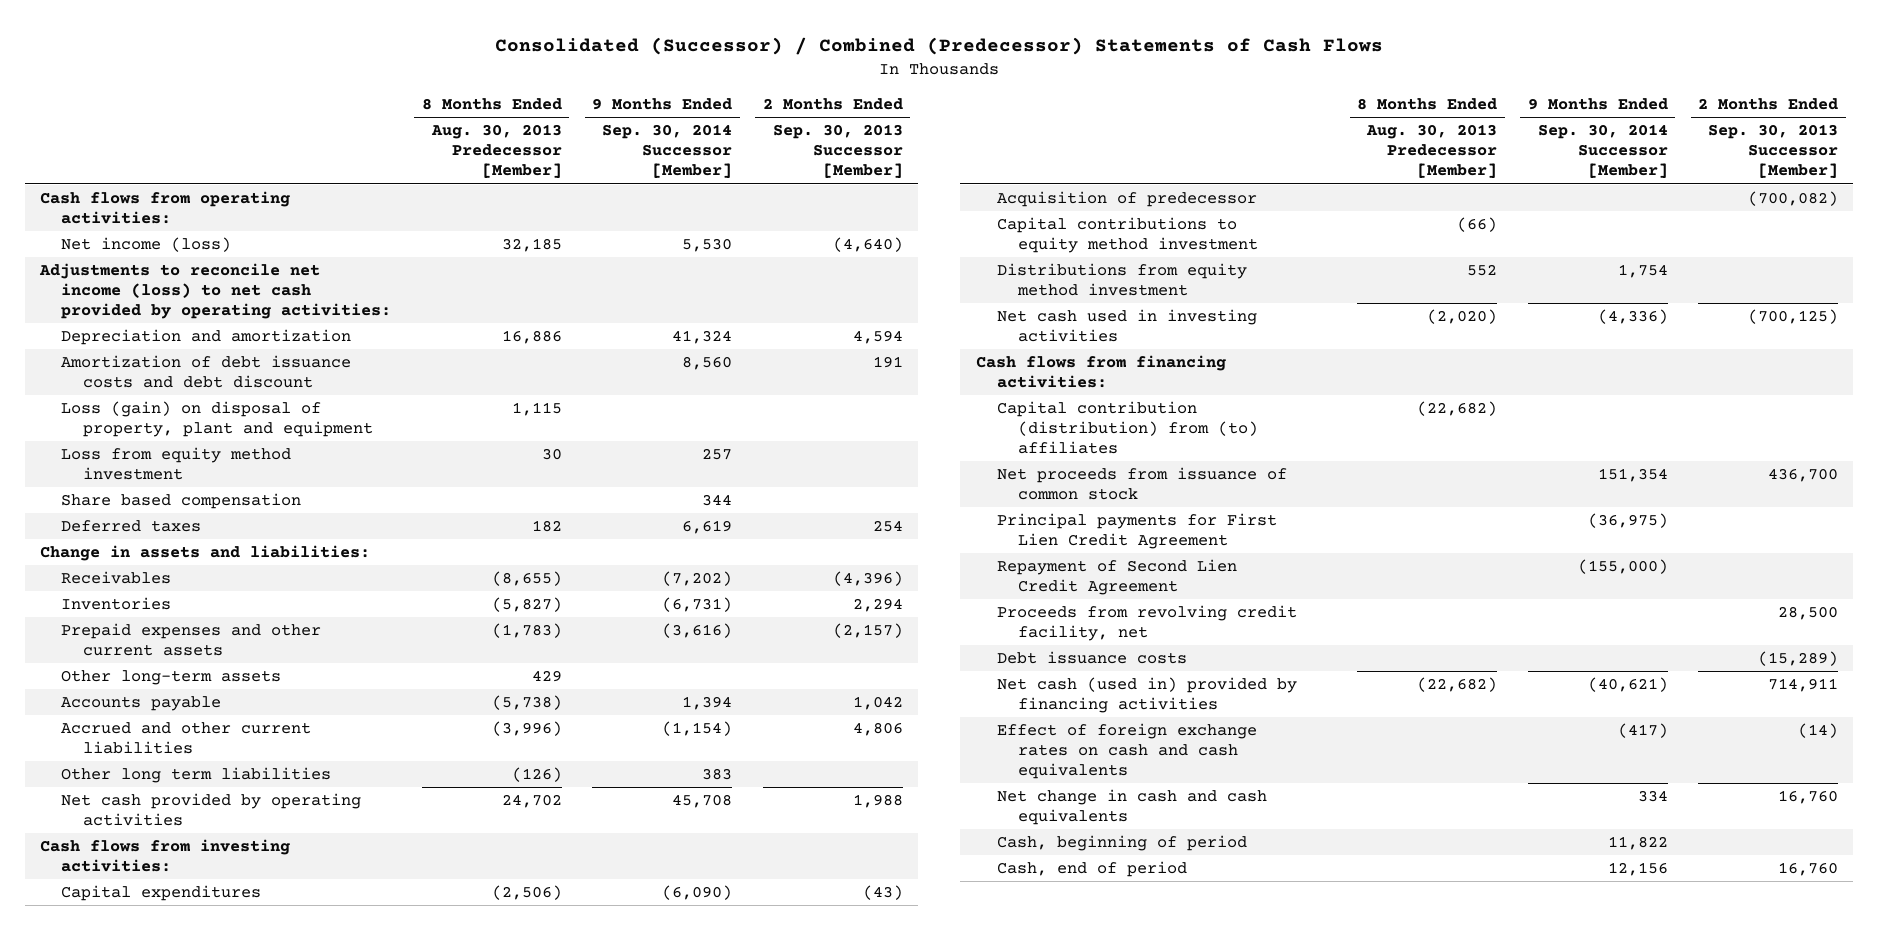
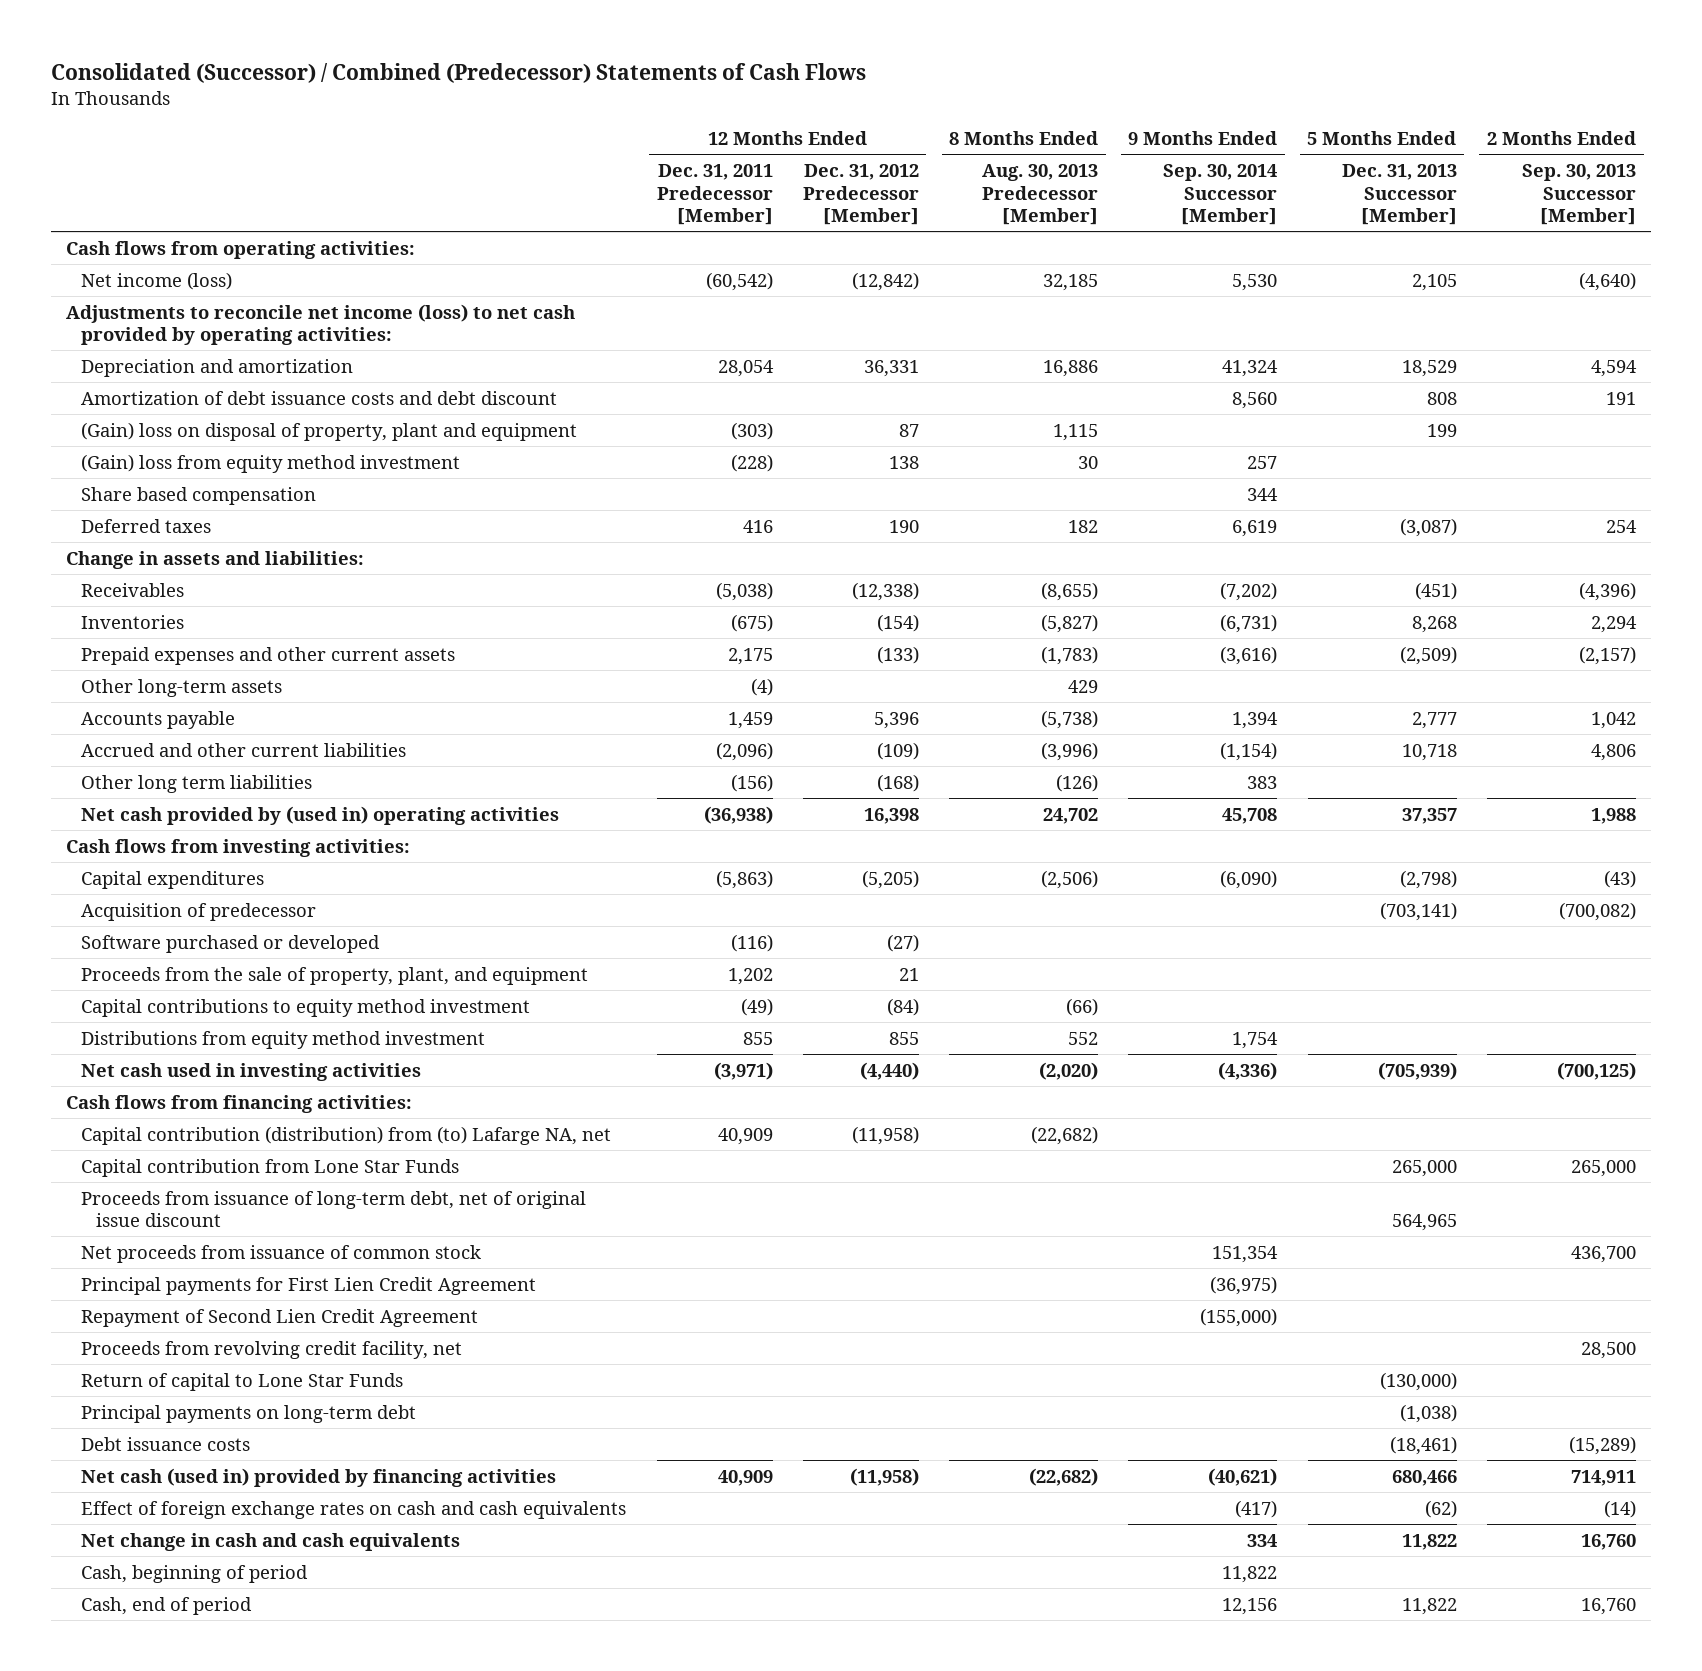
- | 8 Months Ended Aug. 30, 2013 Predecessor [Member] | 9 Months Ended Sep. 30, 2014 Successor [Member] | 2 Months Ended Sep. 30, 2013 Successor [Member]
+ | 12 Months Ended Dec. 31, 2011 Predecessor [Member] | 12 Months Ended Dec. 31, 2012 Predecessor [Member] | 8 Months Ended Aug. 30, 2013 Predecessor [Member] | 9 Months Ended Sep. 30, 2014 Successor [Member] | 5 Months Ended Dec. 31, 2013 Successor [Member] | 2 Months Ended Sep. 30, 2013 Successor [Member]
- Loss (gain) on disposal of property, plant and equipment | 1,115 | |
- Loss from equity method investment | 30 | 257 |
+ (Gain) loss on disposal of property, plant and equipment | (303) | 87 | 1,115 | | 199 |
+ (Gain) loss from equity method investment | (228) | 138 | 30 | 257 | |
- Net cash provided by operating activities | 24,702 | 45,708 | 1,988
+ Net cash provided by (used in) operating activities | (36,938) | 16,398 | 24,702 | 45,708 | 37,357 | 1,988
+ Software purchased or developed | (116) | (27) | | | |
+ Proceeds from the sale of property, plant, and equipment | 1,202 | 21 | | | |
- Capital contribution (distribution) from (to) affiliates | (22,682) | |
+ Capital contribution (distribution) from (to) Lafarge NA, net | 40,909 | (11,958) | (22,682) | | |
+ Capital contribution from Lone Star Funds | | | | | 265,000 | 265,000
+ Proceeds from issuance of long-term debt, net of original issue discount | | | | | 564,965 |
+ Return of capital to Lone Star Funds | | | | | (130,000) |
+ Principal payments on long-term debt | | | | | (1,038) |

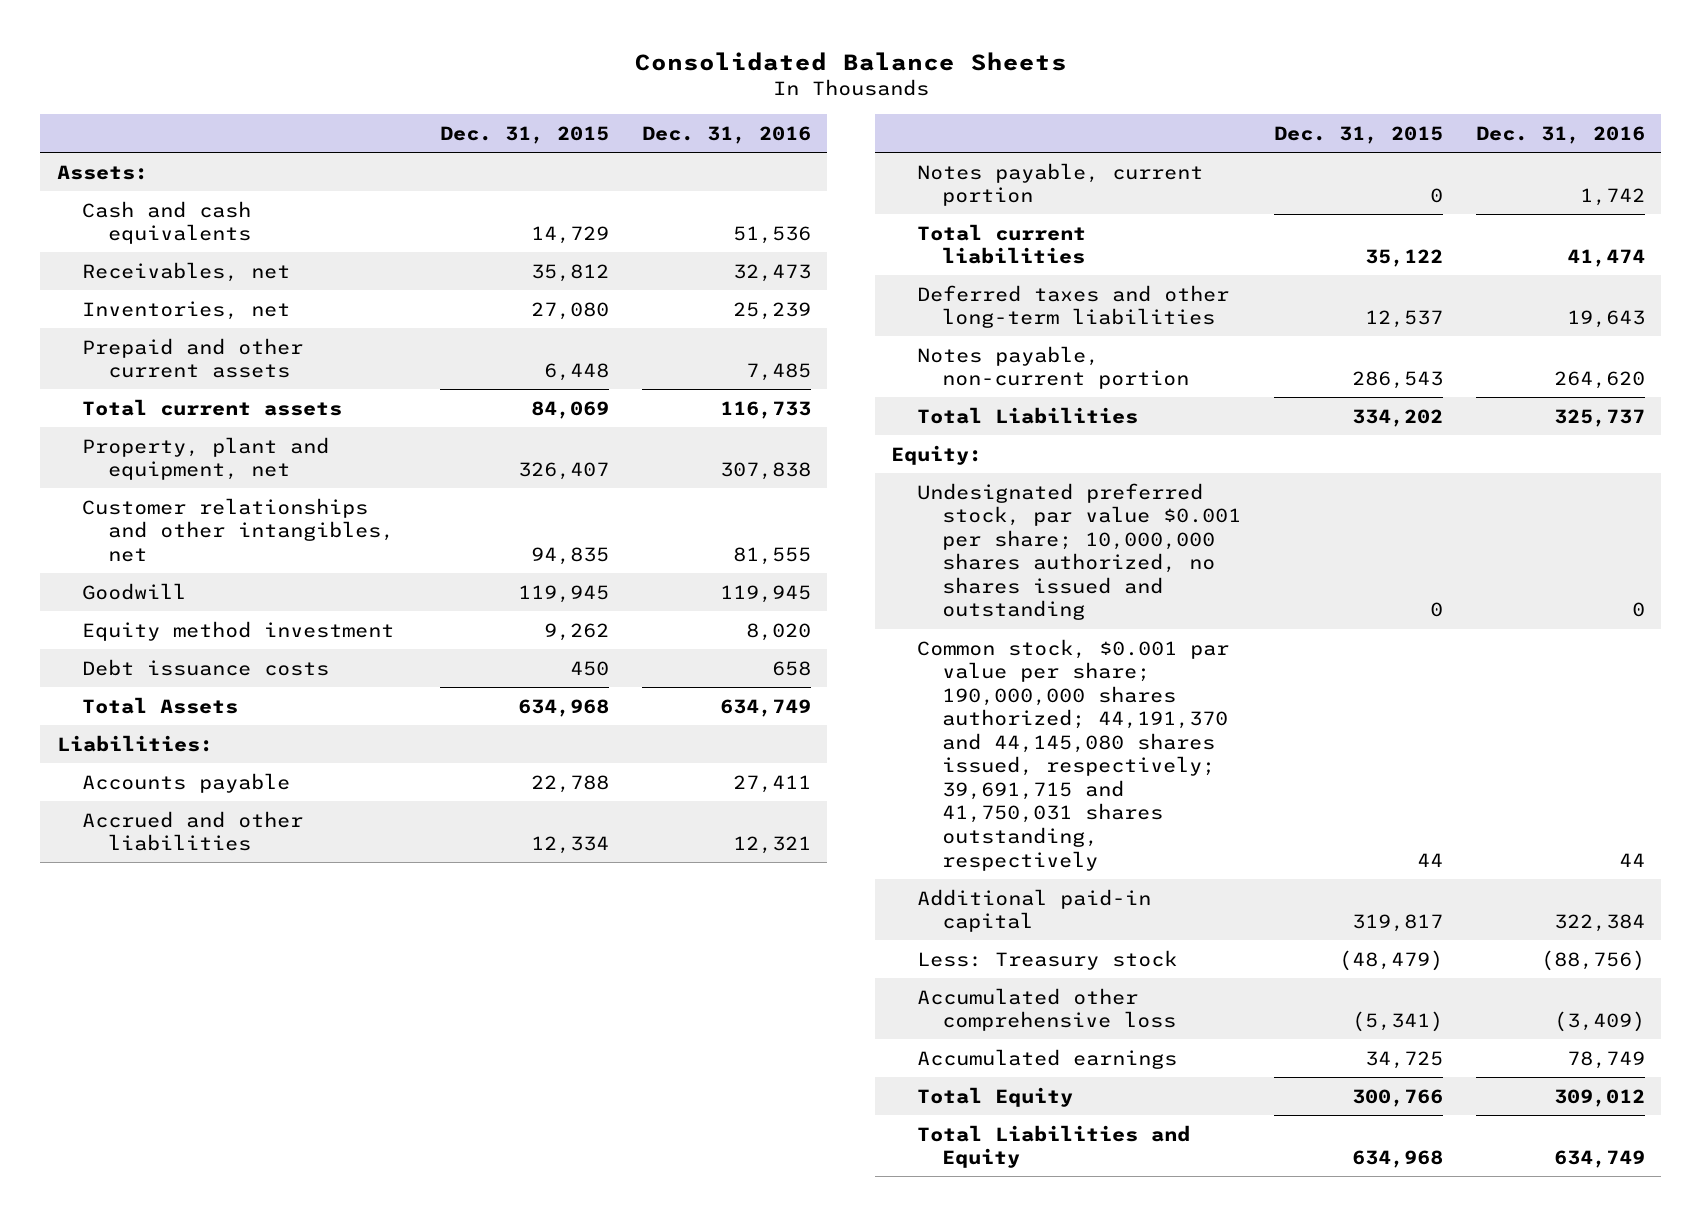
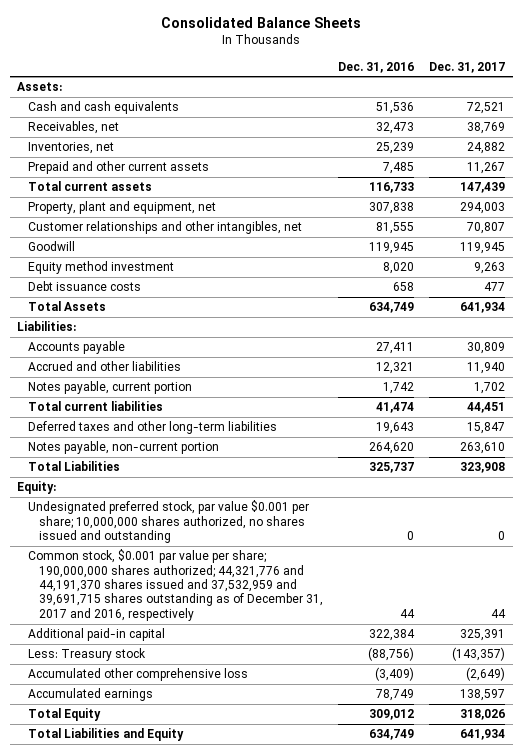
- | Dec. 31, 2015 | Dec. 31, 2016
+ | Dec. 31, 2016 | Dec. 31, 2017
- Common stock, $0.001 par value per share; 190,000,000 shares authorized; 44,191,370 and 44,145,080 shares issued, respectively; 39,691,715 and 41,750,031 shares outstanding, respectively | 44 | 44
+ Common stock, $0.001 par value per share; 190,000,000 shares authorized; 44,321,776 and 44,191,370 shares issued and 37,532,959 and 39,691,715 shares outstanding as of December 31, 2017 and 2016, respectively | 44 | 44

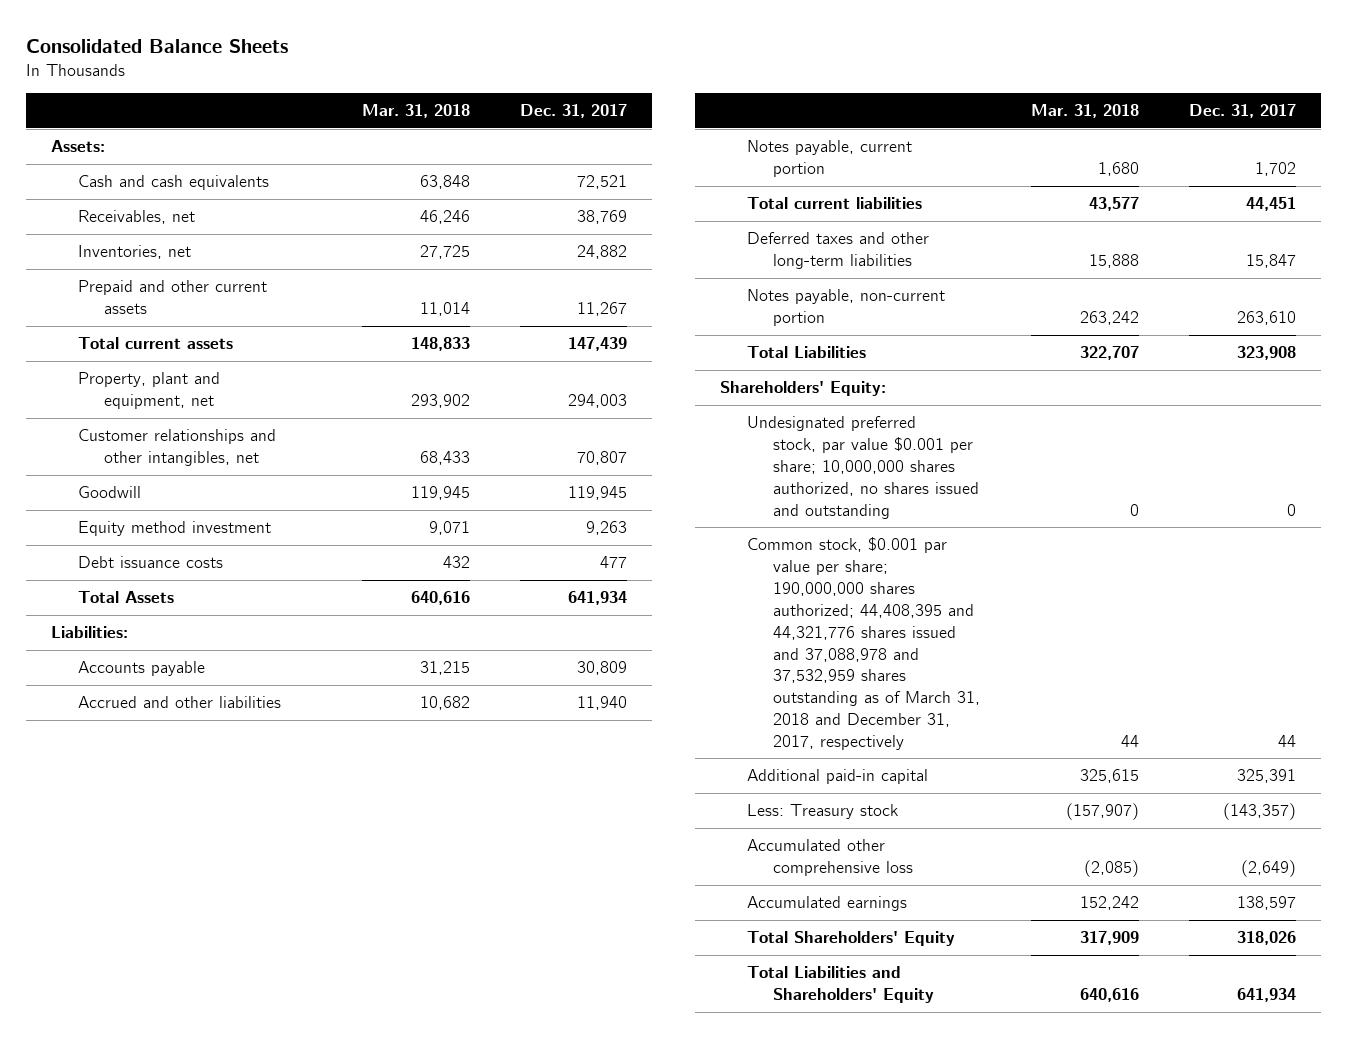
- | Dec. 31, 2016 | Dec. 31, 2017
+ | Mar. 31, 2018 | Dec. 31, 2017
- Equity:
+ Shareholders' Equity:
- Common stock, $0.001 par value per share; 190,000,000 shares authorized; 44,321,776 and 44,191,370 shares issued and 37,532,959 and 39,691,715 shares outstanding as of December 31, 2017 and 2016, respectively | 44 | 44
+ Common stock, $0.001 par value per share; 190,000,000 shares authorized; 44,408,395 and 44,321,776 shares issued and 37,088,978 and 37,532,959 shares outstanding as of March 31, 2018 and December 31, 2017, respectively | 44 | 44
- Total Equity | 309,012 | 318,026
- Total Liabilities and Equity | 634,749 | 641,934
+ Total Shareholders' Equity | 317,909 | 318,026
+ Total Liabilities and Shareholders' Equity | 640,616 | 641,934

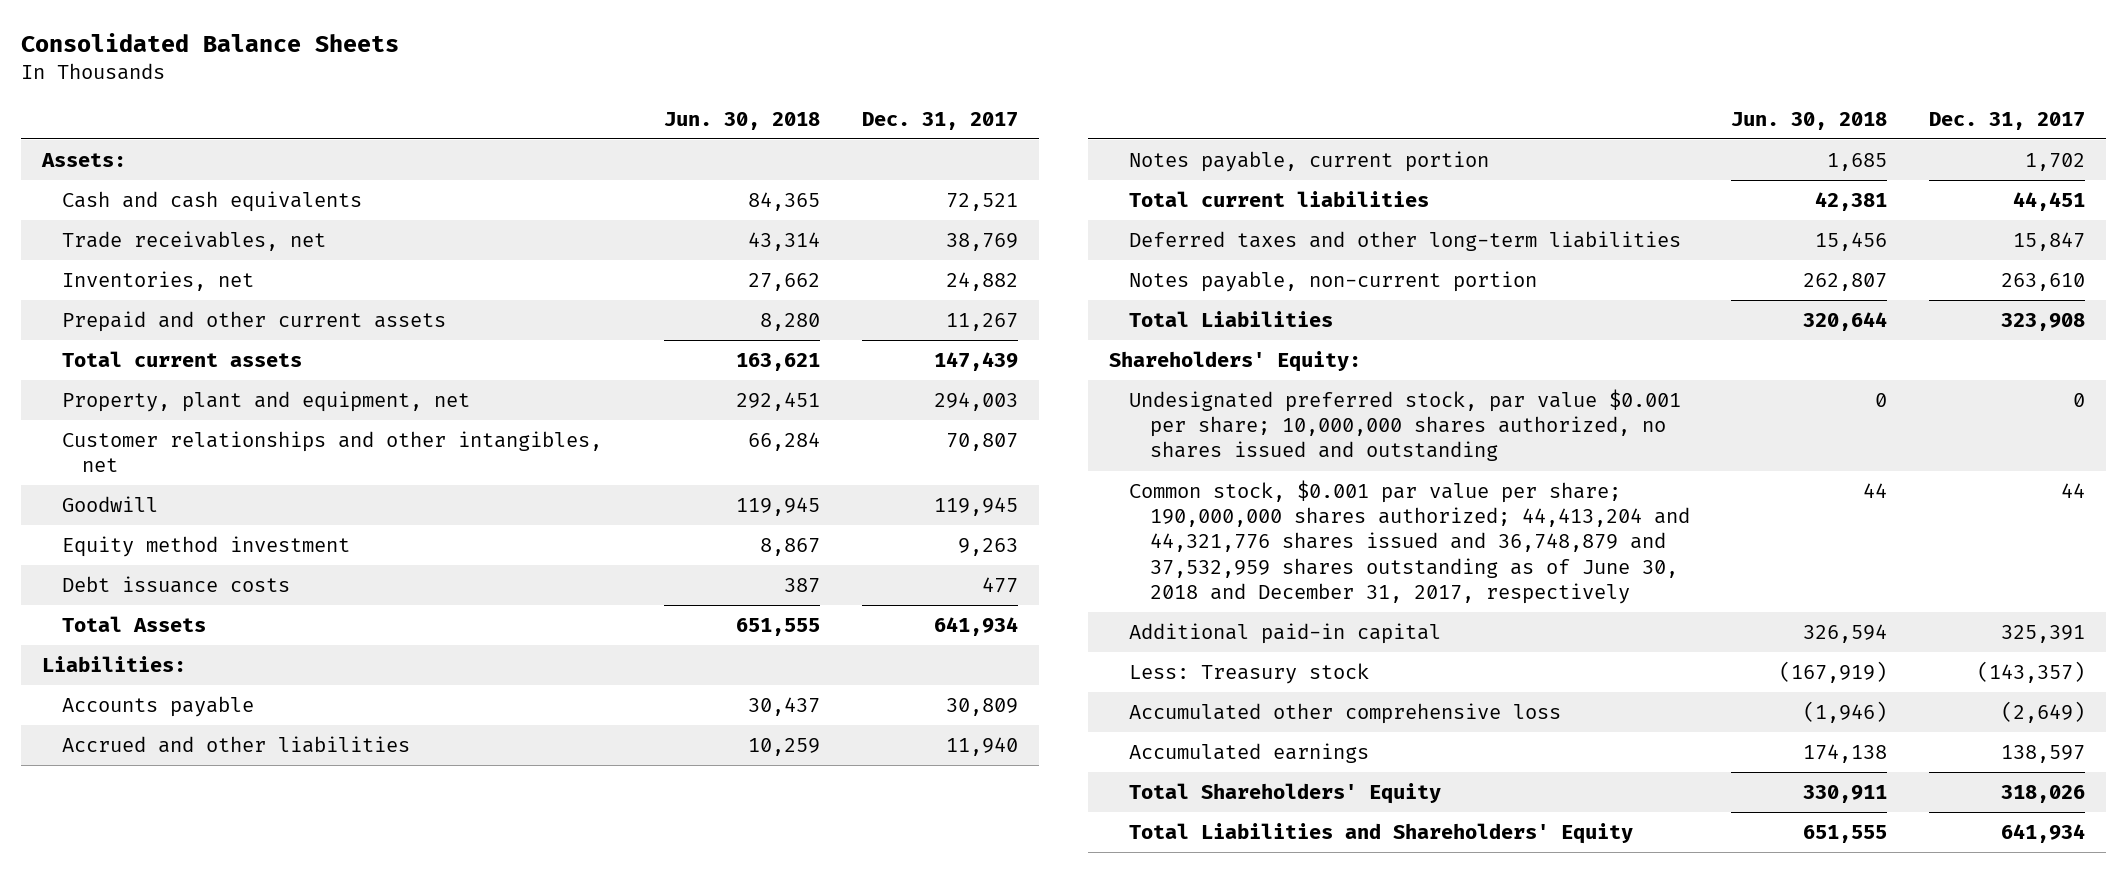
- | Mar. 31, 2018 | Dec. 31, 2017
+ | Jun. 30, 2018 | Dec. 31, 2017
- Receivables, net | 46,246 | 38,769
+ Trade receivables, net | 43,314 | 38,769
- Common stock, $0.001 par value per share; 190,000,000 shares authorized; 44,408,395 and 44,321,776 shares issued and 37,088,978 and 37,532,959 shares outstanding as of March 31, 2018 and December 31, 2017, respectively | 44 | 44
+ Common stock, $0.001 par value per share; 190,000,000 shares authorized; 44,413,204 and 44,321,776 shares issued and 36,748,879 and 37,532,959 shares outstanding as of June 30, 2018 and December 31, 2017, respectively | 44 | 44

